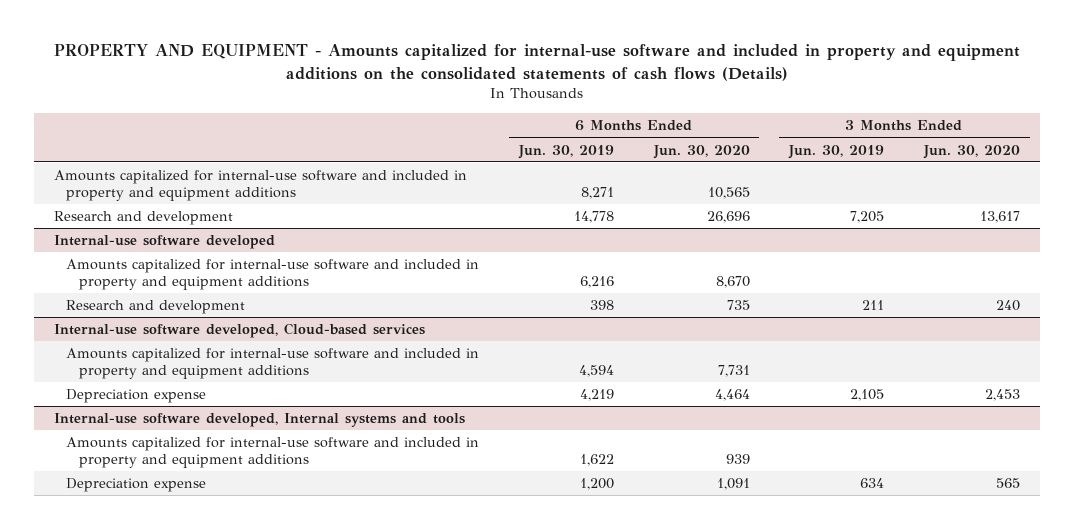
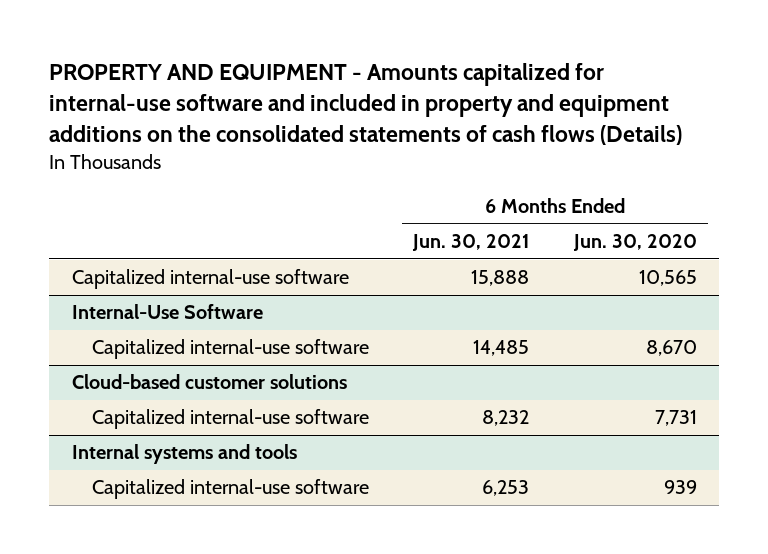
- | 6 Months Ended Jun. 30, 2019 | 6 Months Ended Jun. 30, 2020 | 3 Months Ended Jun. 30, 2019 | 3 Months Ended Jun. 30, 2020
+ | 6 Months Ended Jun. 30, 2021 | 6 Months Ended Jun. 30, 2020
- Amounts capitalized for internal-use software and included in property and equipment additions | 8,271 | 10,565 | |
- Research and development | 14,778 | 26,696 | 7,205 | 13,617
- Internal-use software developed
- Amounts capitalized for internal-use software and included in property and equipment additions | 6,216 | 8,670 | |
- Research and development | 398 | 735 | 211 | 240
- Internal-use software developed, Cloud-based services
- Amounts capitalized for internal-use software and included in property and equipment additions | 4,594 | 7,731 | |
- Depreciation expense | 4,219 | 4,464 | 2,105 | 2,453
- Internal-use software developed, Internal systems and tools
- Amounts capitalized for internal-use software and included in property and equipment additions | 1,622 | 939 | |
- Depreciation expense | 1,200 | 1,091 | 634 | 565
+ Capitalized internal-use software | 15,888 | 10,565
+ Internal-Use Software
+ Capitalized internal-use software | 14,485 | 8,670
+ Cloud-based customer solutions
+ Capitalized internal-use software | 8,232 | 7,731
+ Internal systems and tools
+ Capitalized internal-use software | 6,253 | 939

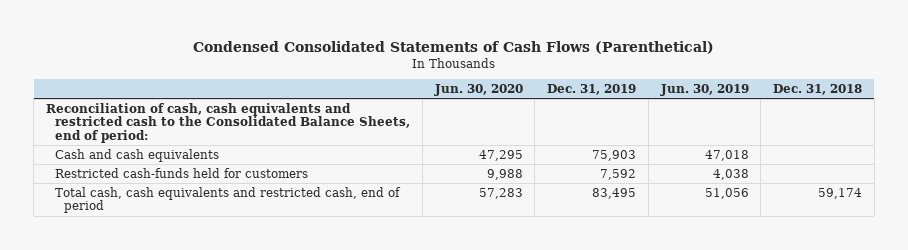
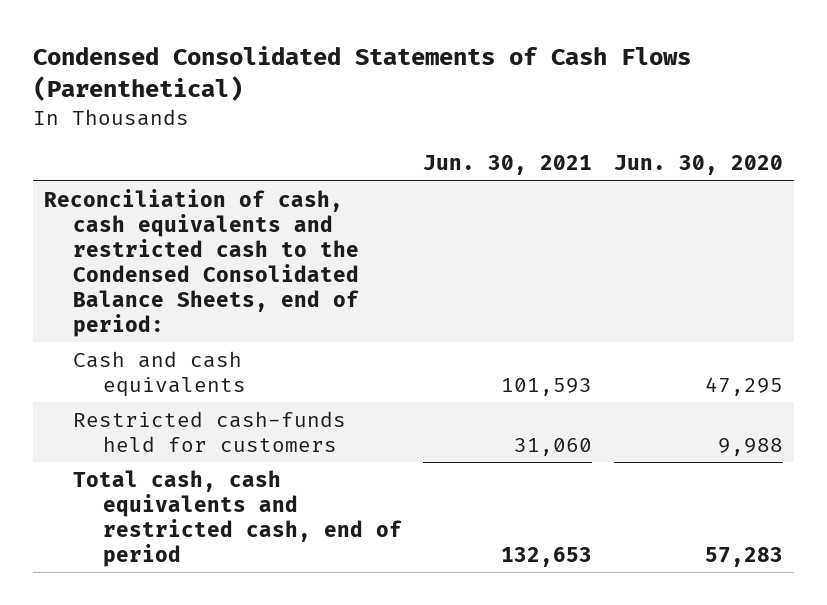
- | Jun. 30, 2020 | Dec. 31, 2019 | Jun. 30, 2019 | Dec. 31, 2018
+ | Jun. 30, 2021 | Jun. 30, 2020
- Reconciliation of cash, cash equivalents and restricted cash to the Consolidated Balance Sheets, end of period:
+ Reconciliation of cash, cash equivalents and restricted cash to the Condensed Consolidated Balance Sheets, end of period:

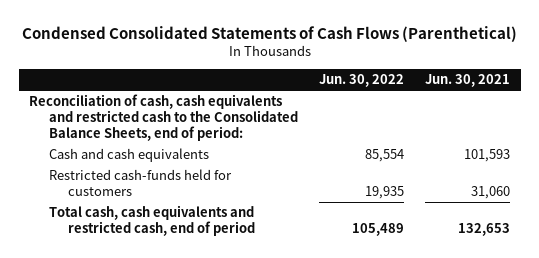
- | Jun. 30, 2021 | Jun. 30, 2020
+ | Jun. 30, 2022 | Jun. 30, 2021
- Reconciliation of cash, cash equivalents and restricted cash to the Condensed Consolidated Balance Sheets, end of period:
+ Reconciliation of cash, cash equivalents and restricted cash to the Consolidated Balance Sheets, end of period:

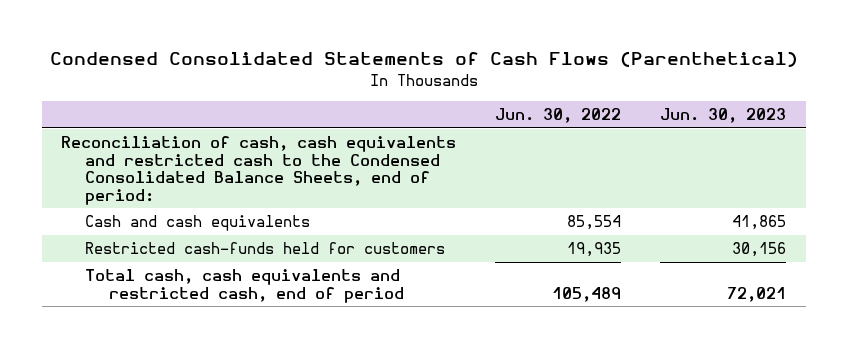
- | Jun. 30, 2022 | Jun. 30, 2021
+ | Jun. 30, 2022 | Jun. 30, 2023
- Reconciliation of cash, cash equivalents and restricted cash to the Consolidated Balance Sheets, end of period:
+ Reconciliation of cash, cash equivalents and restricted cash to the Condensed Consolidated Balance Sheets, end of period:

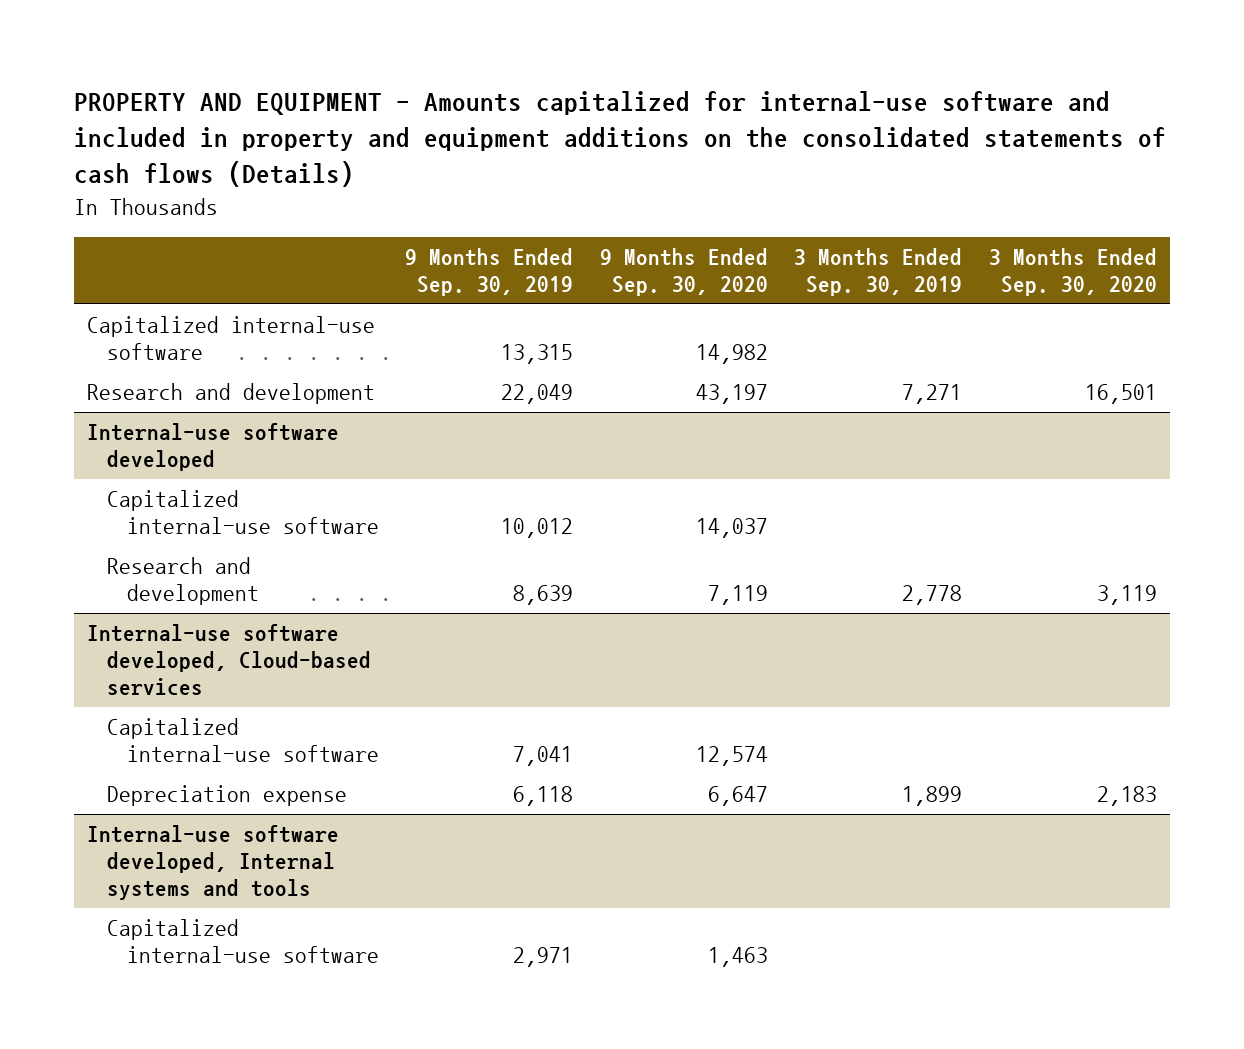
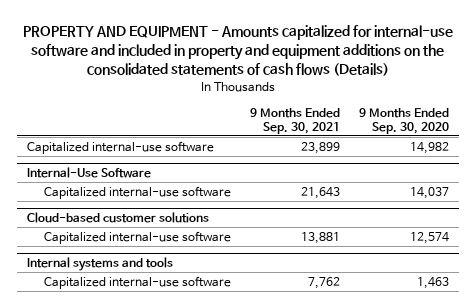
- | 9 Months Ended Sep. 30, 2019 | 9 Months Ended Sep. 30, 2020 | 3 Months Ended Sep. 30, 2019 | 3 Months Ended Sep. 30, 2020
+ | 9 Months Ended Sep. 30, 2021 | 9 Months Ended Sep. 30, 2020
- Research and development | 22,049 | 43,197 | 7,271 | 16,501
- Internal-use software developed
+ Internal-Use Software
- Research and development | 8,639 | 7,119 | 2,778 | 3,119
- Internal-use software developed, Cloud-based services
+ Cloud-based customer solutions
- Depreciation expense | 6,118 | 6,647 | 1,899 | 2,183
- Internal-use software developed, Internal systems and tools
+ Internal systems and tools

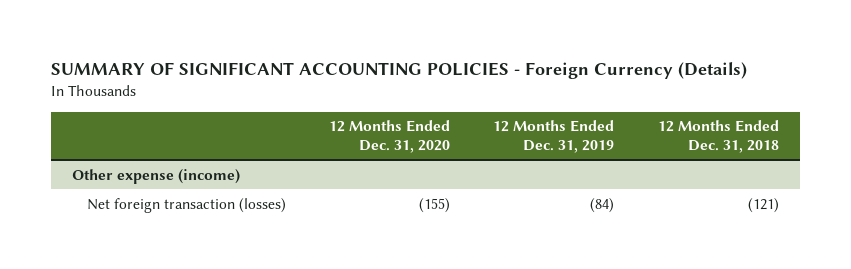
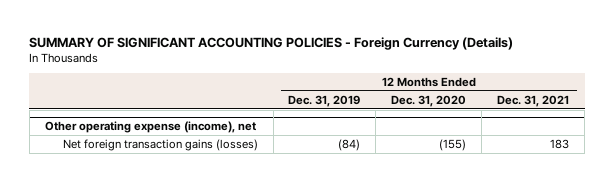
- | 12 Months Ended Dec. 31, 2020 | 12 Months Ended Dec. 31, 2019 | 12 Months Ended Dec. 31, 2018
+ | 12 Months Ended Dec. 31, 2019 | 12 Months Ended Dec. 31, 2020 | 12 Months Ended Dec. 31, 2021
- Other expense (income)
- Net foreign transaction (losses) | (155) | (84) | (121)
+ Other operating expense (income), net
+ Net foreign transaction gains (losses) | (84) | (155) | 183

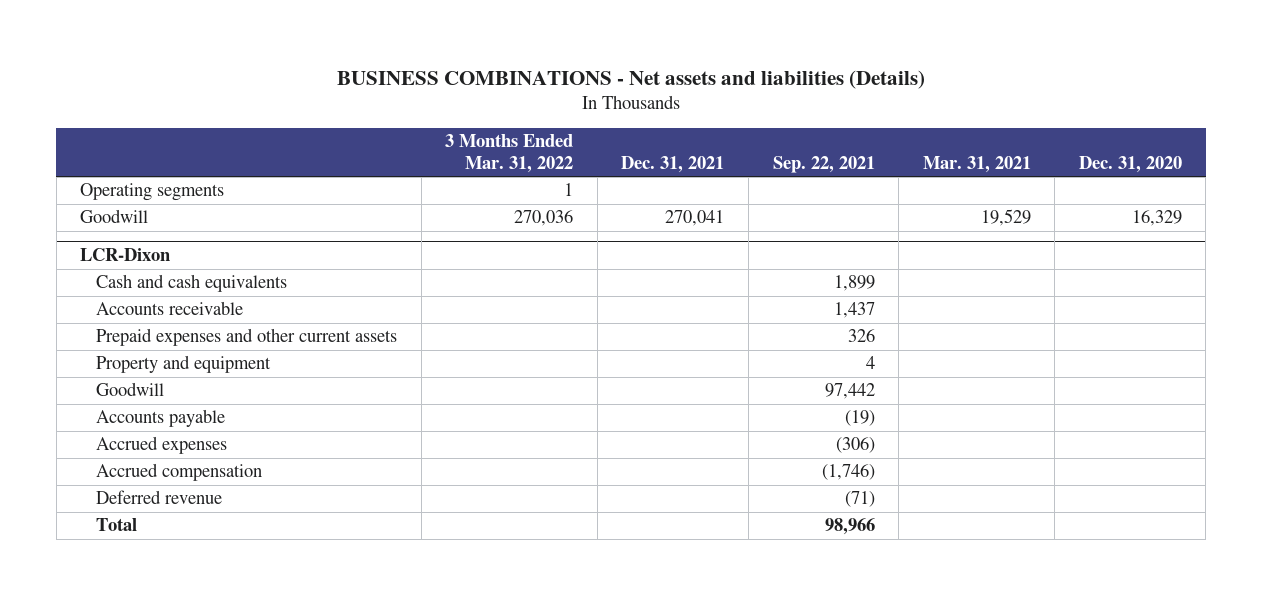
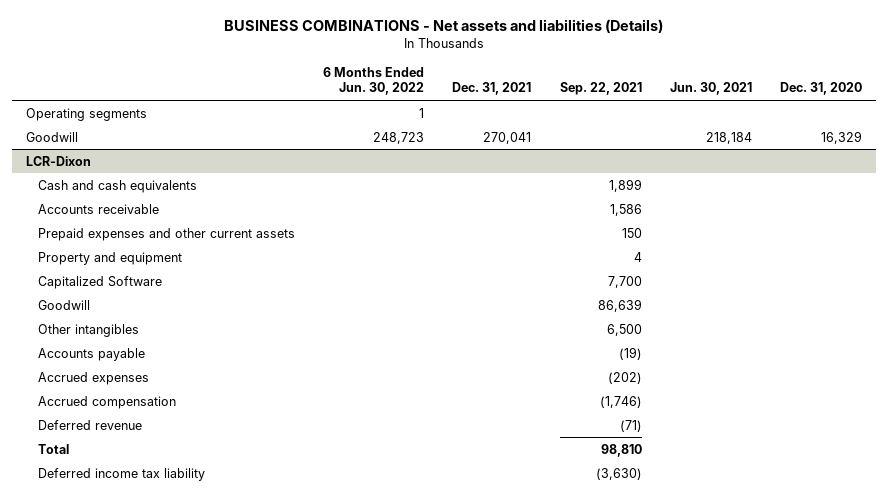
- | 3 Months Ended Mar. 31, 2022 | Dec. 31, 2021 | Sep. 22, 2021 | Mar. 31, 2021 | Dec. 31, 2020
+ | 6 Months Ended Jun. 30, 2022 | Dec. 31, 2021 | Sep. 22, 2021 | Jun. 30, 2021 | Dec. 31, 2020
@ LCR-Dixon
- Accounts receivable | | | 1,437 | |
- Prepaid expenses and other current assets | | | 326 | |
+ Accounts receivable | | | 1,586 | |
+ Prepaid expenses and other current assets | | | 150 | |
- Goodwill | | | 97,442 | |
+ Capitalized Software | | | 7,700 | |
+ Goodwill | | | 86,639 | |
+ Other intangibles | | | 6,500 | |
- Accrued expenses | | | (306) | |
+ Accrued expenses | | | (202) | |
- Total | | | 98,966 | |
+ Total | | | 98,810 | |
+ Deferred income tax liability | | | (3,630) | |

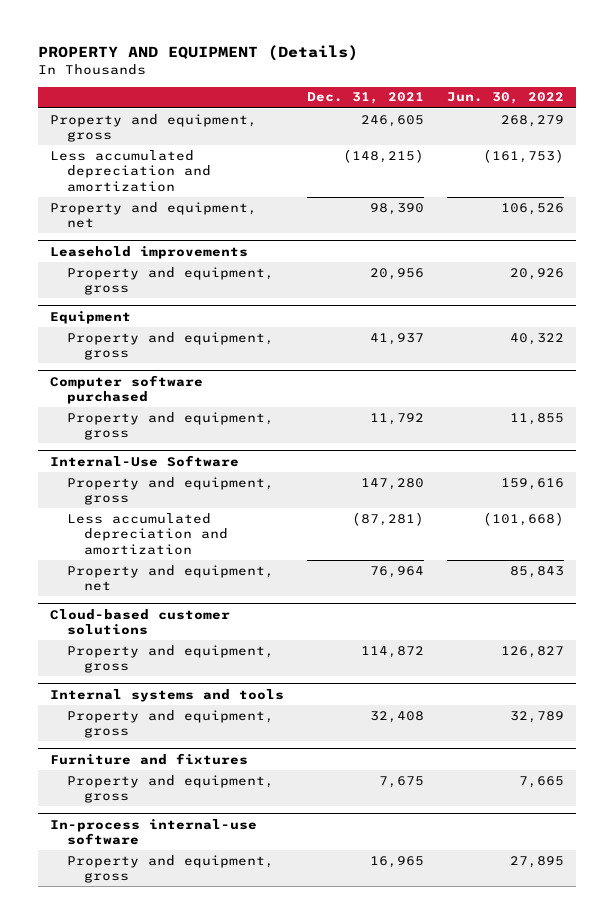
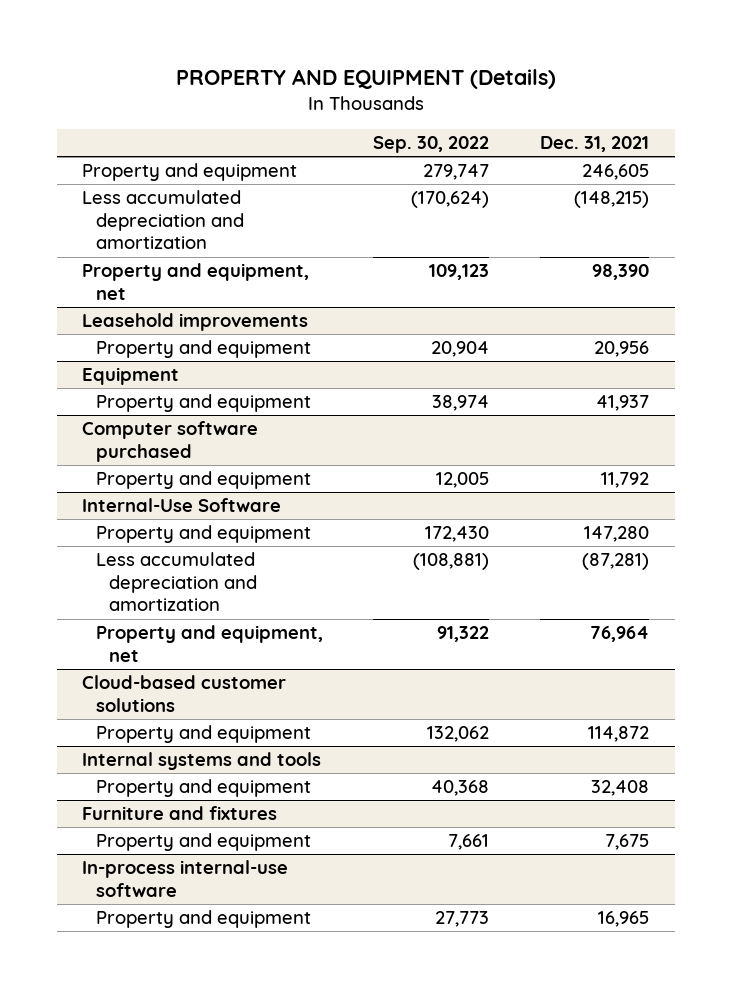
- | Dec. 31, 2021 | Jun. 30, 2022
+ | Sep. 30, 2022 | Dec. 31, 2021
- Property and equipment, gross | 246,605 | 268,279
+ Property and equipment | 279,747 | 246,605
@ Leasehold improvements
- Property and equipment, gross | 20,956 | 20,926
+ Property and equipment | 20,904 | 20,956
@ Equipment
- Property and equipment, gross | 41,937 | 40,322
+ Property and equipment | 38,974 | 41,937
@ Computer software purchased
- Property and equipment, gross | 11,792 | 11,855
+ Property and equipment | 12,005 | 11,792
@ Internal-Use Software
- Property and equipment, gross | 147,280 | 159,616
+ Property and equipment | 172,430 | 147,280
@ Cloud-based customer solutions
- Property and equipment, gross | 114,872 | 126,827
+ Property and equipment | 132,062 | 114,872
@ Internal systems and tools
- Property and equipment, gross | 32,408 | 32,789
+ Property and equipment | 40,368 | 32,408
@ Furniture and fixtures
- Property and equipment, gross | 7,675 | 7,665
+ Property and equipment | 7,661 | 7,675
@ In-process internal-use software
- Property and equipment, gross | 16,965 | 27,895
+ Property and equipment | 27,773 | 16,965

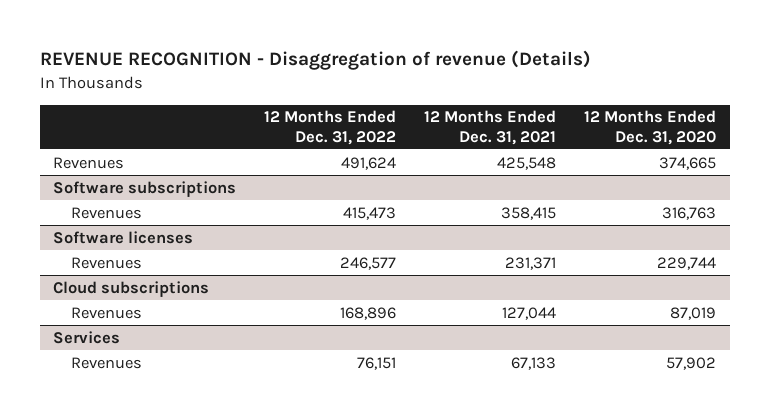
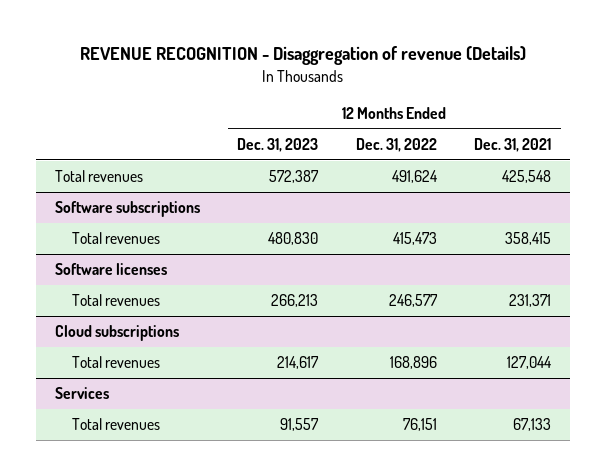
- | 12 Months Ended Dec. 31, 2022 | 12 Months Ended Dec. 31, 2021 | 12 Months Ended Dec. 31, 2020
+ | 12 Months Ended Dec. 31, 2023 | 12 Months Ended Dec. 31, 2022 | 12 Months Ended Dec. 31, 2021
- Revenues | 491,624 | 425,548 | 374,665
+ Total revenues | 572,387 | 491,624 | 425,548
@ Software subscriptions
- Revenues | 415,473 | 358,415 | 316,763
+ Total revenues | 480,830 | 415,473 | 358,415
@ Software licenses
- Revenues | 246,577 | 231,371 | 229,744
+ Total revenues | 266,213 | 246,577 | 231,371
@ Cloud subscriptions
- Revenues | 168,896 | 127,044 | 87,019
+ Total revenues | 214,617 | 168,896 | 127,044
@ Services
- Revenues | 76,151 | 67,133 | 57,902
+ Total revenues | 91,557 | 76,151 | 67,133

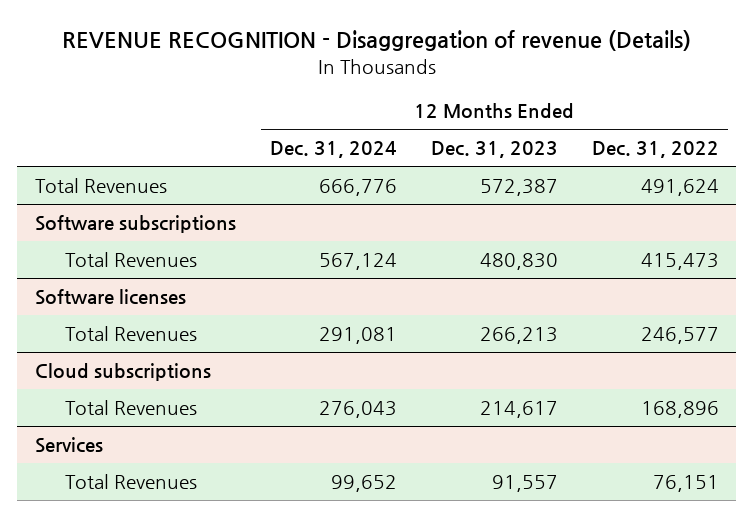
- | 12 Months Ended Dec. 31, 2023 | 12 Months Ended Dec. 31, 2022 | 12 Months Ended Dec. 31, 2021
+ | 12 Months Ended Dec. 31, 2024 | 12 Months Ended Dec. 31, 2023 | 12 Months Ended Dec. 31, 2022
- Total revenues | 572,387 | 491,624 | 425,548
+ Total Revenues | 666,776 | 572,387 | 491,624
@ Software subscriptions
- Total revenues | 480,830 | 415,473 | 358,415
+ Total Revenues | 567,124 | 480,830 | 415,473
@ Software licenses
- Total revenues | 266,213 | 246,577 | 231,371
+ Total Revenues | 291,081 | 266,213 | 246,577
@ Cloud subscriptions
- Total revenues | 214,617 | 168,896 | 127,044
+ Total Revenues | 276,043 | 214,617 | 168,896
@ Services
- Total revenues | 91,557 | 76,151 | 67,133
+ Total Revenues | 99,652 | 91,557 | 76,151

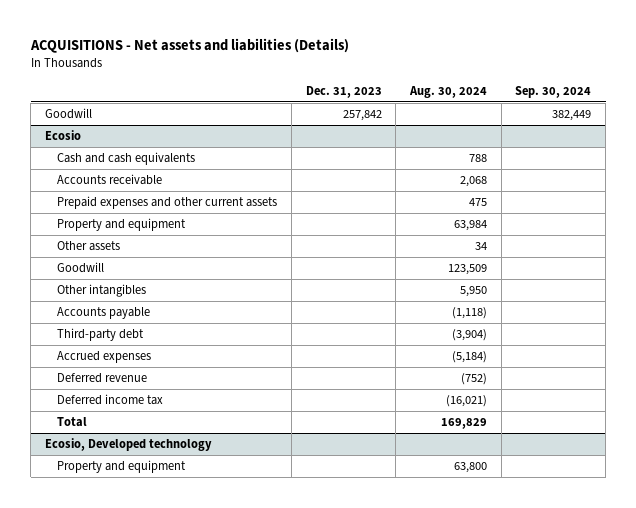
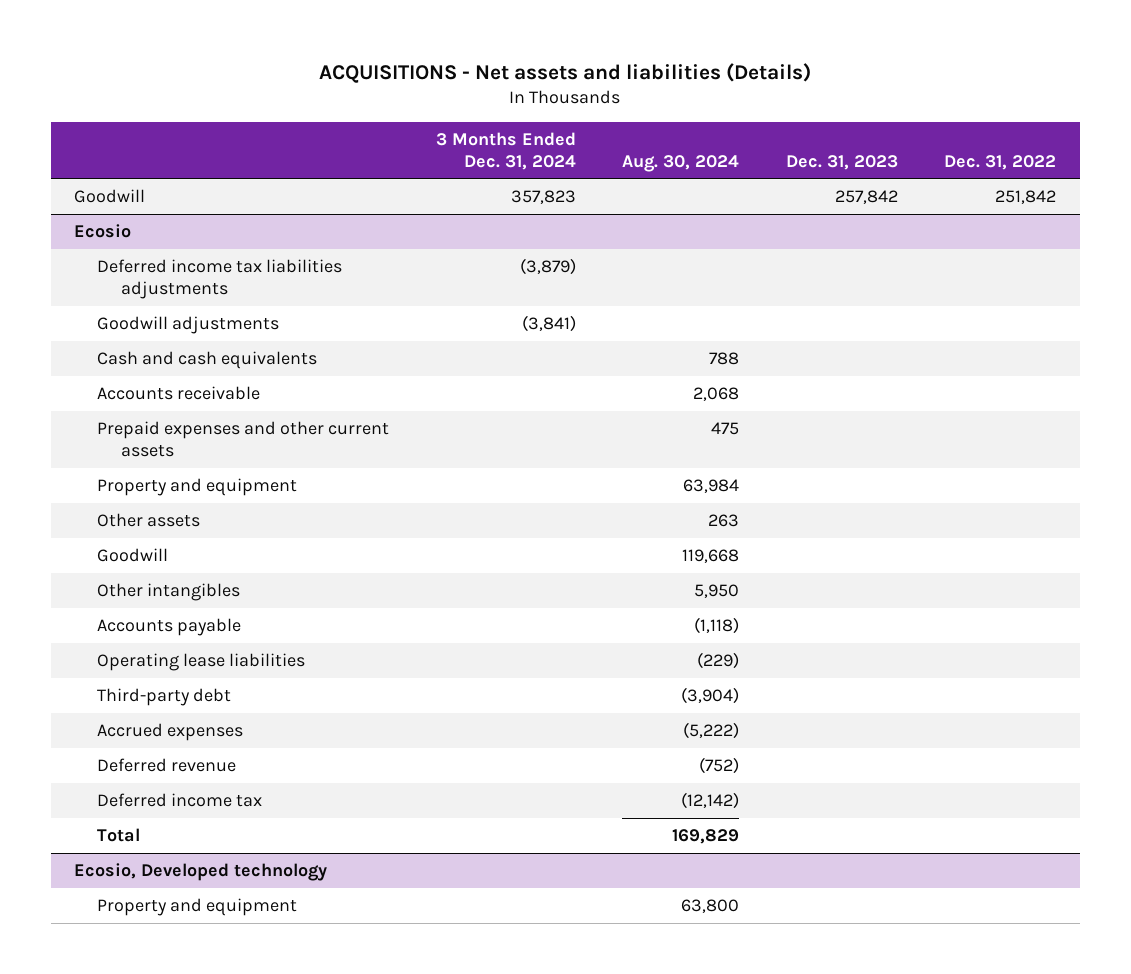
- | Dec. 31, 2023 | Aug. 30, 2024 | Sep. 30, 2024
+ | 3 Months Ended Dec. 31, 2024 | Aug. 30, 2024 | Dec. 31, 2023 | Dec. 31, 2022
@ Ecosio
+ Deferred income tax liabilities adjustments | (3,879) | | |
+ Goodwill adjustments | (3,841) | | |
- Other assets | | 34 |
- Goodwill | | 123,509 |
+ Other assets | | 263 | |
+ Goodwill | | 119,668 | |
+ Operating lease liabilities | | (229) | |
- Accrued expenses | | (5,184) |
+ Accrued expenses | | (5,222) | |
- Deferred income tax | | (16,021) |
+ Deferred income tax | | (12,142) | |

